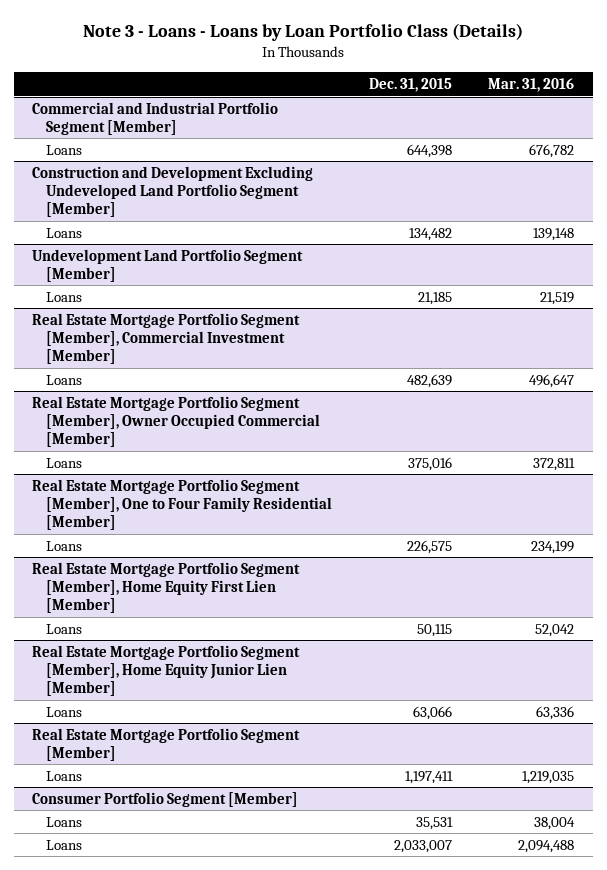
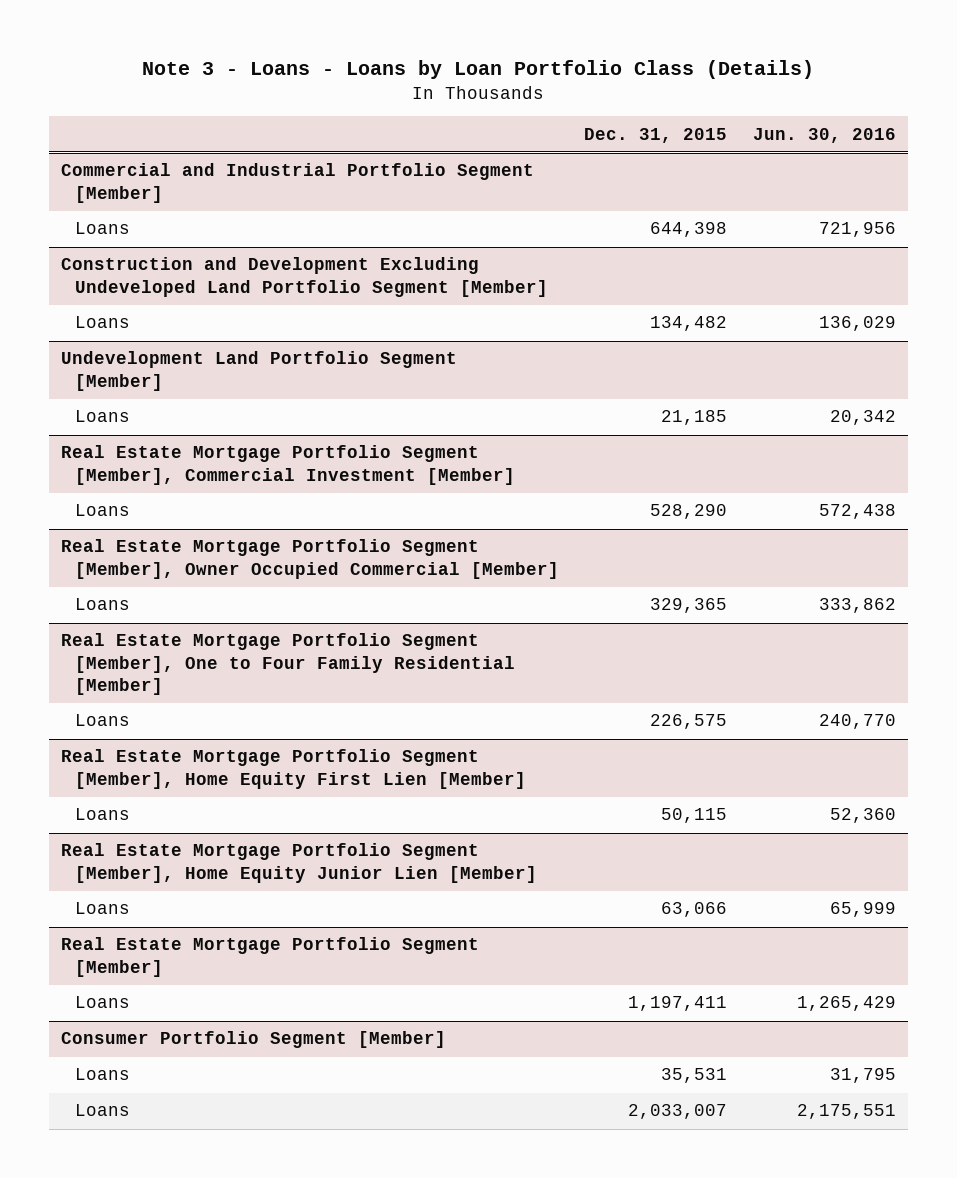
- | Dec. 31, 2015 | Mar. 31, 2016
+ | Dec. 31, 2015 | Jun. 30, 2016
@ Real Estate Mortgage Portfolio Segment [Member], Commercial Investment [Member]
- Loans | 482,639 | 496,647
+ Loans | 528,290 | 572,438
@ Real Estate Mortgage Portfolio Segment [Member], Owner Occupied Commercial [Member]
- Loans | 375,016 | 372,811
+ Loans | 329,365 | 333,862

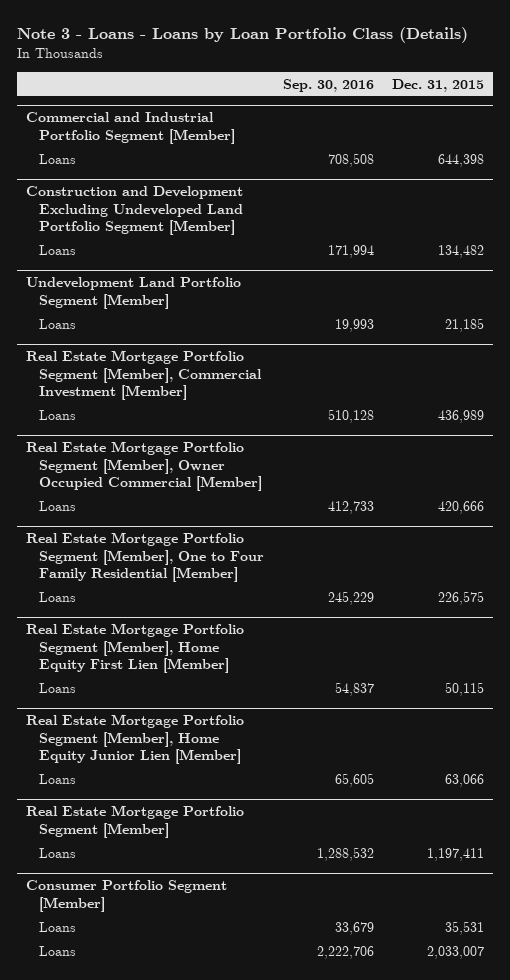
- | Dec. 31, 2015 | Jun. 30, 2016
+ | Sep. 30, 2016 | Dec. 31, 2015
@ Real Estate Mortgage Portfolio Segment [Member], Commercial Investment [Member]
- Loans | 528,290 | 572,438
+ Loans | 510,128 | 436,989
@ Real Estate Mortgage Portfolio Segment [Member], Owner Occupied Commercial [Member]
- Loans | 329,365 | 333,862
+ Loans | 412,733 | 420,666

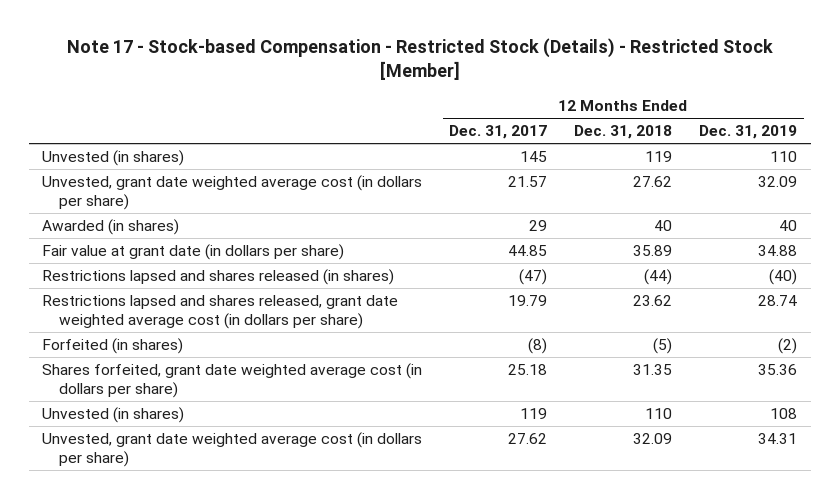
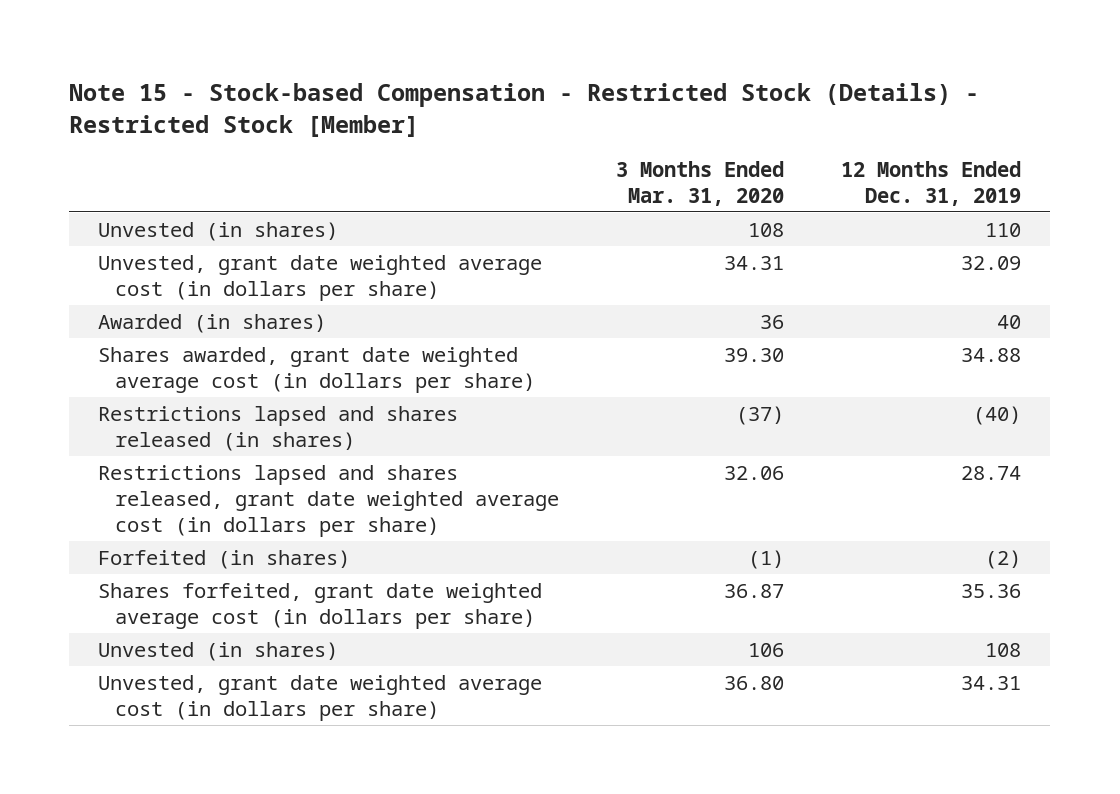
- Note 17 - Stock-based Compensation - Restricted Stock (Details) - Restricted Stock [Member]
+ Note 15 - Stock-based Compensation - Restricted Stock (Details) - Restricted Stock [Member]
- | 12 Months Ended Dec. 31, 2017 | 12 Months Ended Dec. 31, 2018 | 12 Months Ended Dec. 31, 2019
+ | 3 Months Ended Mar. 31, 2020 | 12 Months Ended Dec. 31, 2019
- Fair value at grant date (in dollars per share) | 44.85 | 35.89 | 34.88
+ Shares awarded, grant date weighted average cost (in dollars per share) | 39.30 | 34.88

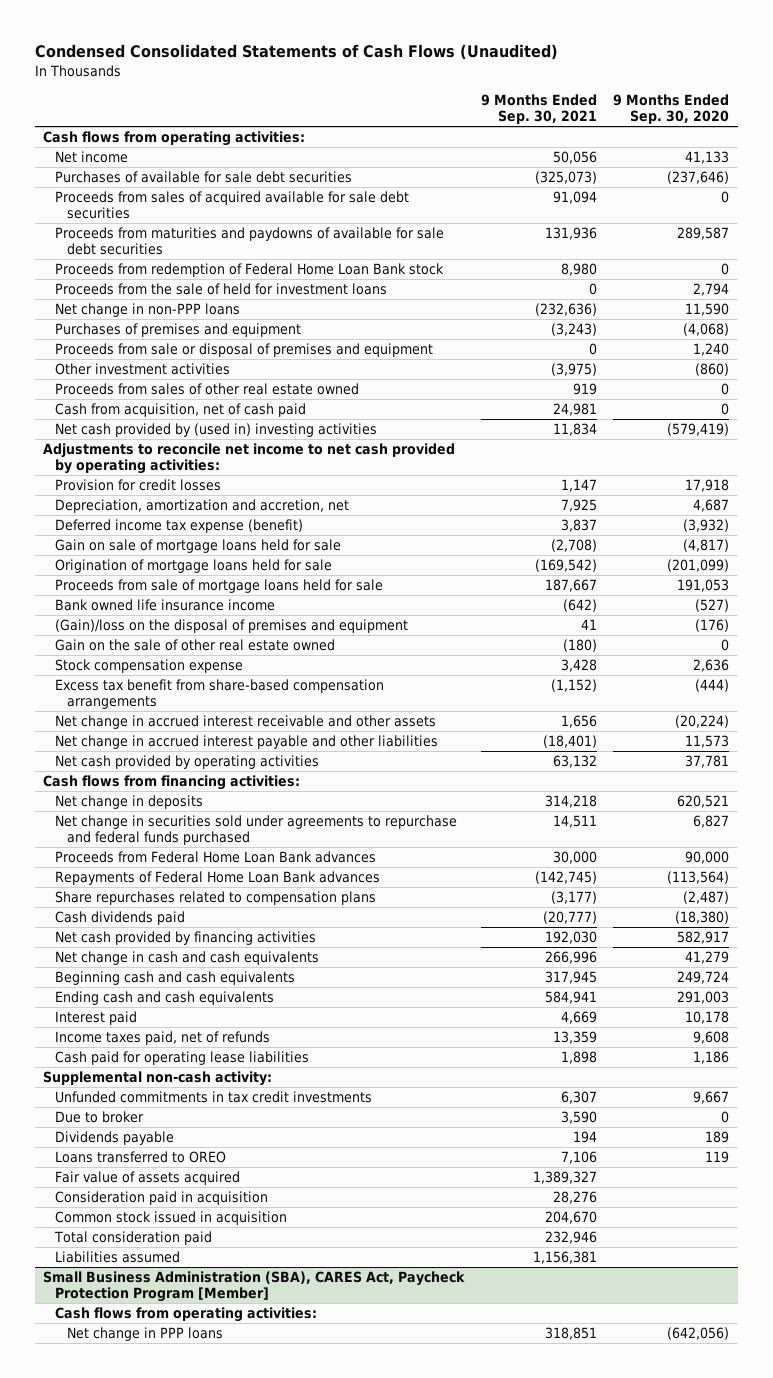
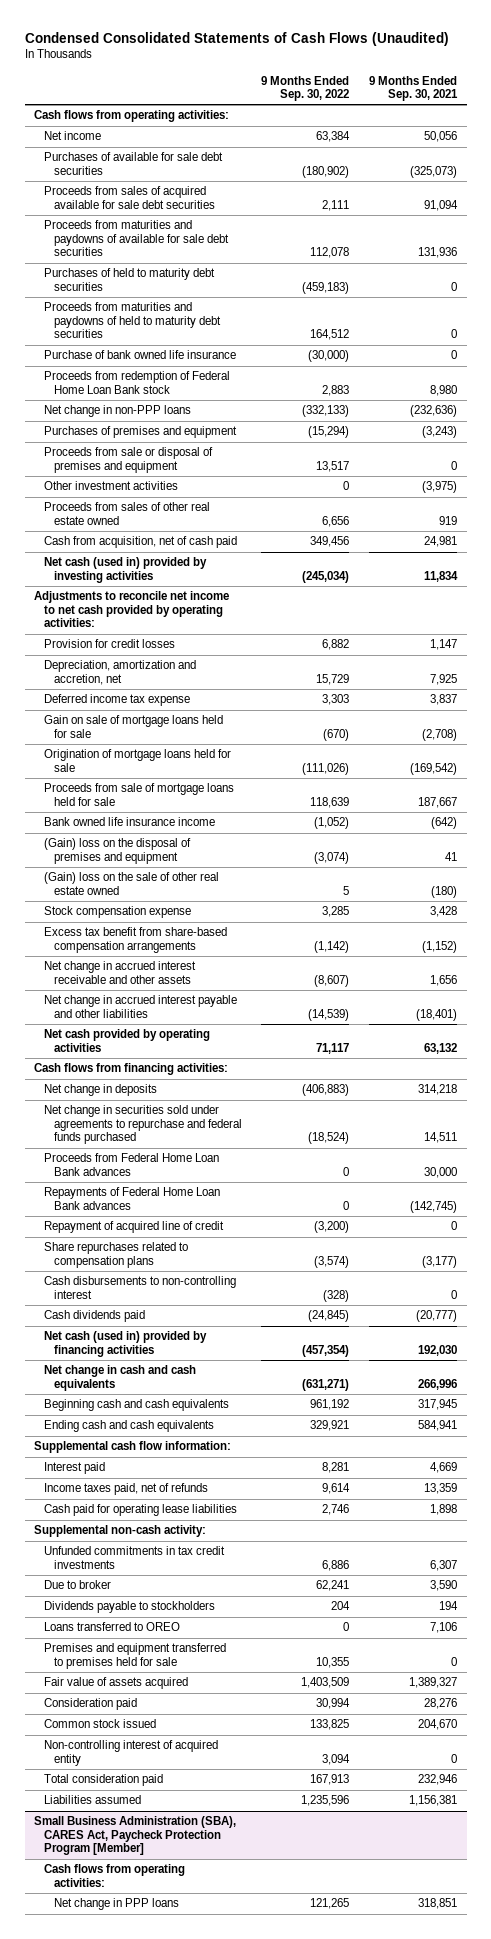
- | 9 Months Ended Sep. 30, 2021 | 9 Months Ended Sep. 30, 2020
+ | 9 Months Ended Sep. 30, 2022 | 9 Months Ended Sep. 30, 2021
+ Purchases of held to maturity debt securities | (459,183) | 0
+ Proceeds from maturities and paydowns of held to maturity debt securities | 164,512 | 0
+ Purchase of bank owned life insurance | (30,000) | 0
- Proceeds from the sale of held for investment loans | 0 | 2,794
- Net cash provided by (used in) investing activities | 11,834 | (579,419)
+ Net cash (used in) provided by investing activities | (245,034) | 11,834
- Deferred income tax expense (benefit) | 3,837 | (3,932)
+ Deferred income tax expense | 3,303 | 3,837
- (Gain)/loss on the disposal of premises and equipment | 41 | (176)
- Gain on the sale of other real estate owned | (180) | 0
+ (Gain) loss on the disposal of premises and equipment | (3,074) | 41
+ (Gain) loss on the sale of other real estate owned | 5 | (180)
+ Repayment of acquired line of credit | (3,200) | 0
+ Cash disbursements to non-controlling interest | (328) | 0
- Net cash provided by financing activities | 192,030 | 582,917
+ Net cash (used in) provided by financing activities | (457,354) | 192,030
+ Supplemental cash flow information:
- Dividends payable | 194 | 189
+ Dividends payable to stockholders | 204 | 194
+ Premises and equipment transferred to premises held for sale | 10,355 | 0
- Consideration paid in acquisition | 28,276 |
- Common stock issued in acquisition | 204,670 |
+ Consideration paid | 30,994 | 28,276
+ Common stock issued | 133,825 | 204,670
+ Non-controlling interest of acquired entity | 3,094 | 0

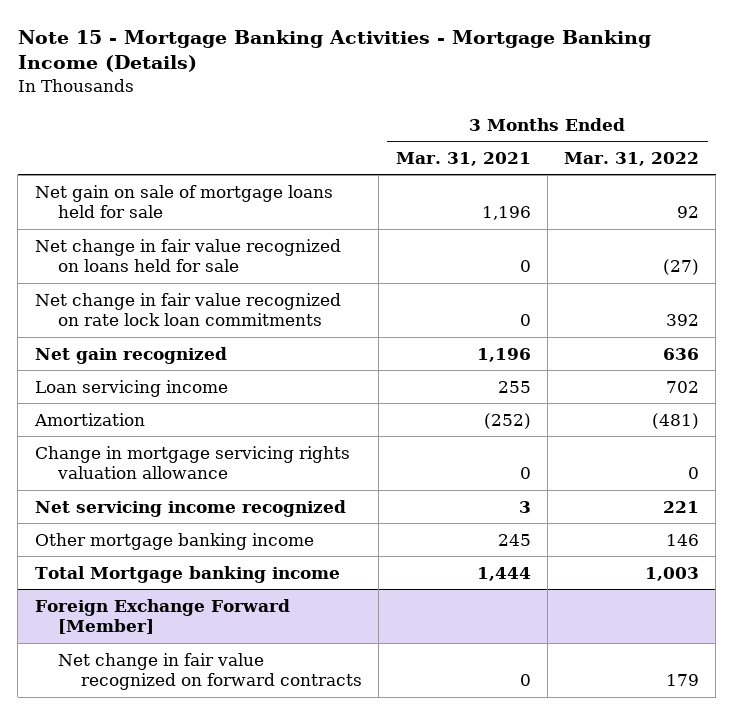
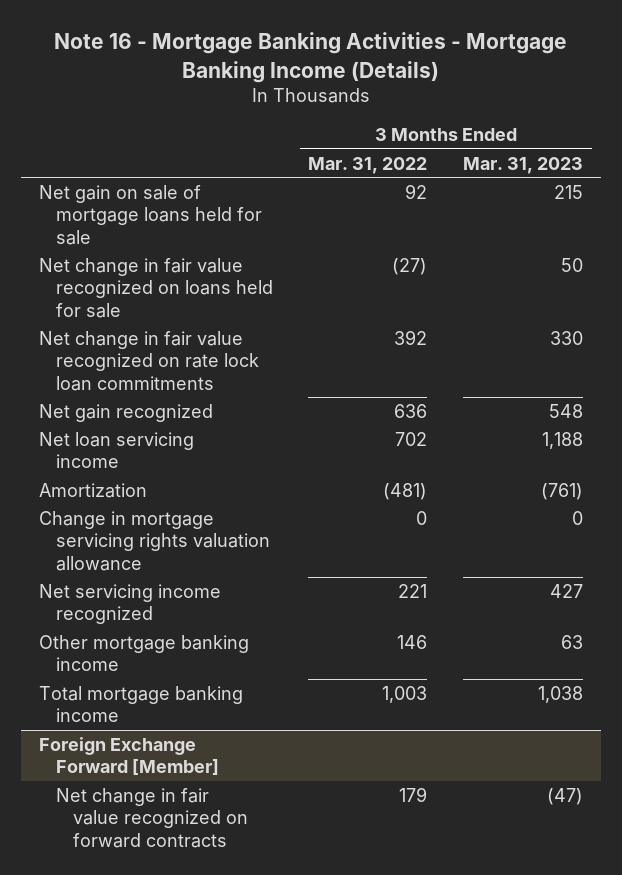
- Note 15 - Mortgage Banking Activities - Mortgage Banking Income (Details)
+ Note 16 - Mortgage Banking Activities - Mortgage Banking Income (Details)
- | 3 Months Ended Mar. 31, 2021 | 3 Months Ended Mar. 31, 2022
+ | 3 Months Ended Mar. 31, 2022 | 3 Months Ended Mar. 31, 2023
- Loan servicing income | 255 | 702
+ Net loan servicing income | 702 | 1,188
- Total Mortgage banking income | 1,444 | 1,003
+ Total mortgage banking income | 1,003 | 1,038

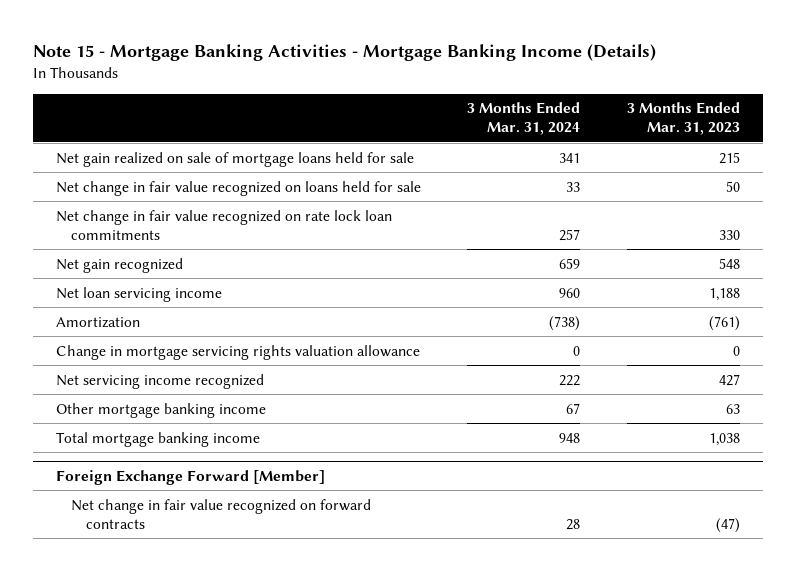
- Note 16 - Mortgage Banking Activities - Mortgage Banking Income (Details)
+ Note 15 - Mortgage Banking Activities - Mortgage Banking Income (Details)
- | 3 Months Ended Mar. 31, 2022 | 3 Months Ended Mar. 31, 2023
+ | 3 Months Ended Mar. 31, 2024 | 3 Months Ended Mar. 31, 2023
- Net gain on sale of mortgage loans held for sale | 92 | 215
+ Net gain realized on sale of mortgage loans held for sale | 341 | 215

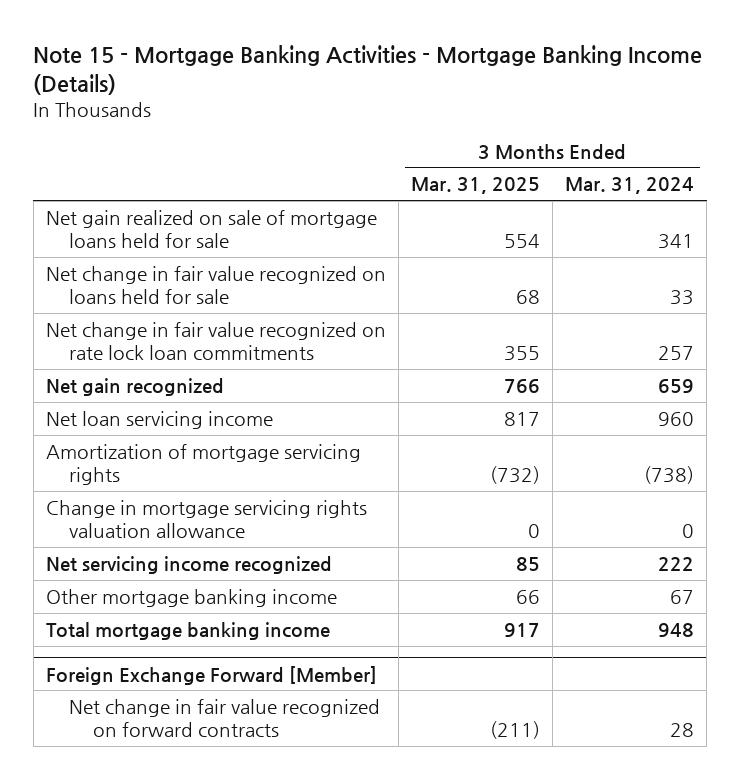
- | 3 Months Ended Mar. 31, 2024 | 3 Months Ended Mar. 31, 2023
+ | 3 Months Ended Mar. 31, 2025 | 3 Months Ended Mar. 31, 2024
- Amortization | (738) | (761)
+ Amortization of mortgage servicing rights | (732) | (738)

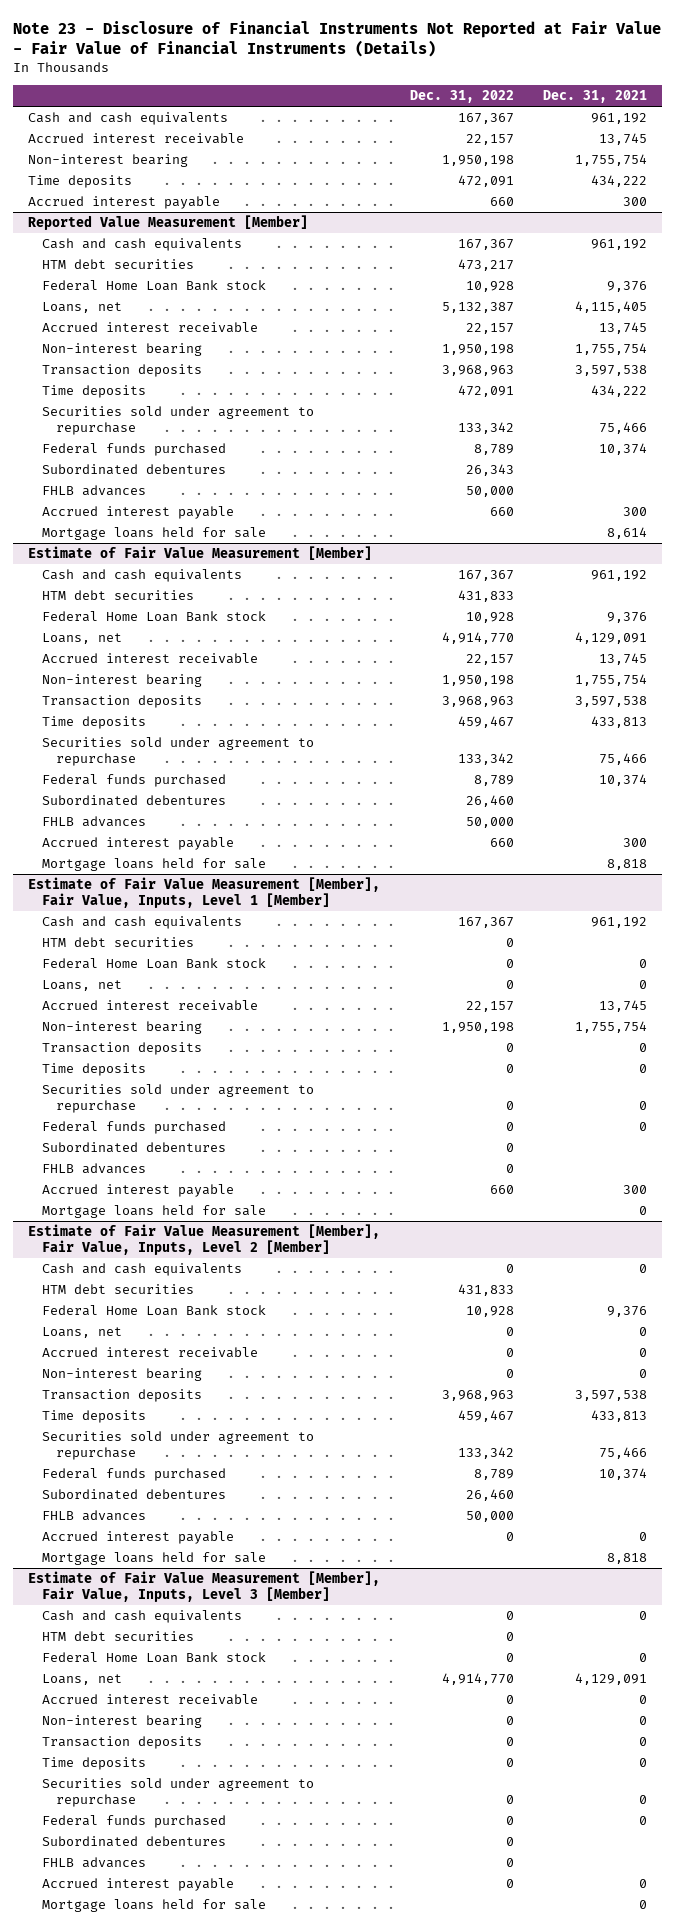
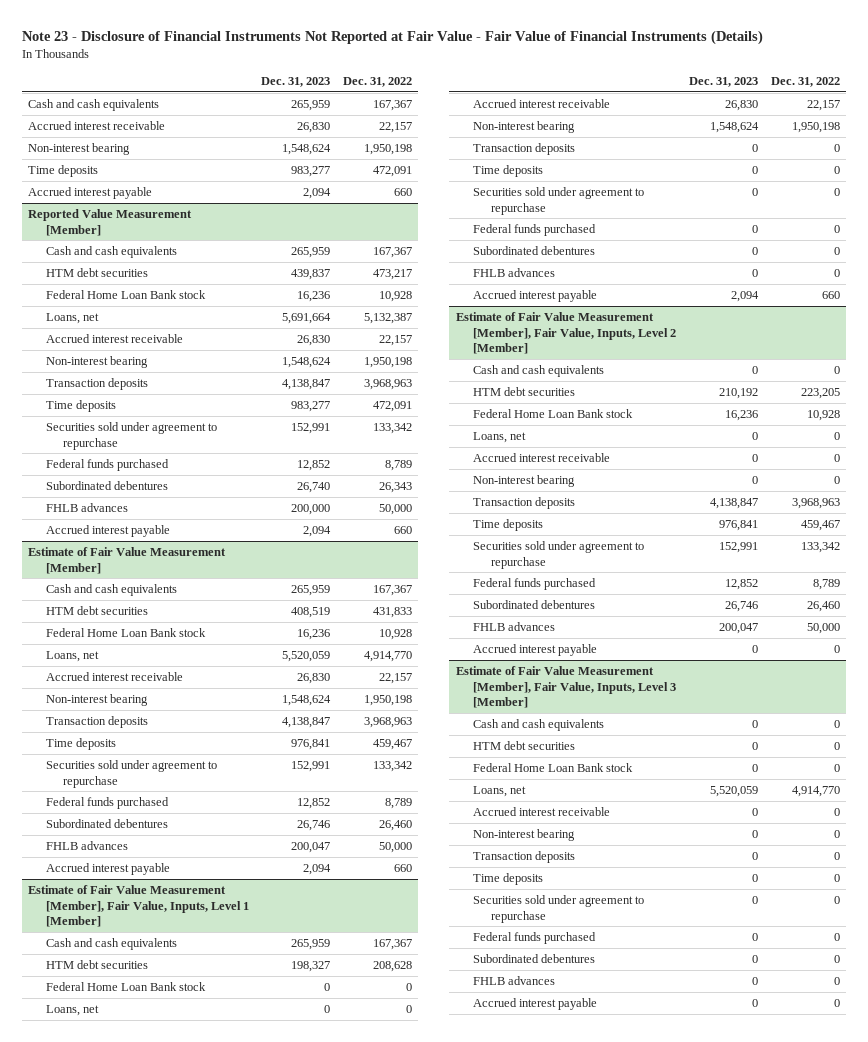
- | Dec. 31, 2022 | Dec. 31, 2021
+ | Dec. 31, 2023 | Dec. 31, 2022
@ Reported Value Measurement [Member]
- Mortgage loans held for sale | | 8,614
@ Estimate of Fair Value Measurement [Member]
- Mortgage loans held for sale | | 8,818
@ Estimate of Fair Value Measurement [Member], Fair Value, Inputs, Level 1 [Member]
- HTM debt securities | 0 |
+ HTM debt securities | 198,327 | 208,628
- Mortgage loans held for sale | | 0
@ Estimate of Fair Value Measurement [Member], Fair Value, Inputs, Level 2 [Member]
- HTM debt securities | 431,833 |
+ HTM debt securities | 210,192 | 223,205
- Mortgage loans held for sale | | 8,818
@ Estimate of Fair Value Measurement [Member], Fair Value, Inputs, Level 3 [Member]
- Mortgage loans held for sale | | 0

